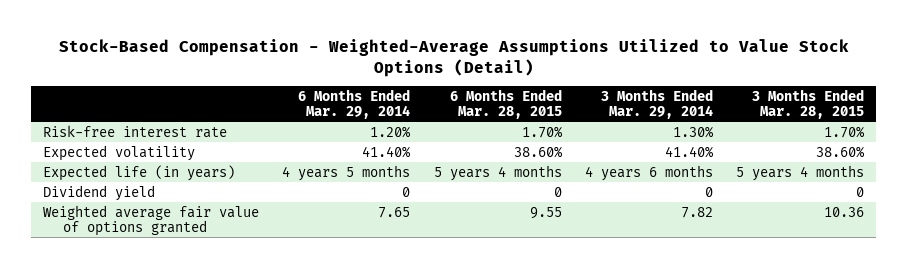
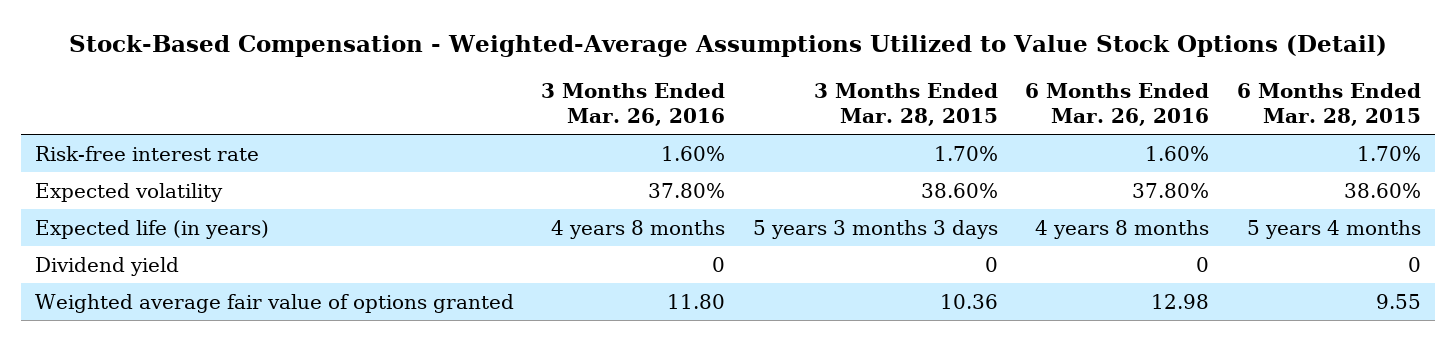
- | 6 Months Ended Mar. 29, 2014 | 6 Months Ended Mar. 28, 2015 | 3 Months Ended Mar. 29, 2014 | 3 Months Ended Mar. 28, 2015
+ | 3 Months Ended Mar. 26, 2016 | 3 Months Ended Mar. 28, 2015 | 6 Months Ended Mar. 26, 2016 | 6 Months Ended Mar. 28, 2015
- Expected life (in years) | 4 years 5 months | 5 years 4 months | 4 years 6 months | 5 years 4 months
+ Expected life (in years) | 4 years 8 months | 5 years 3 months 3 days | 4 years 8 months | 5 years 4 months

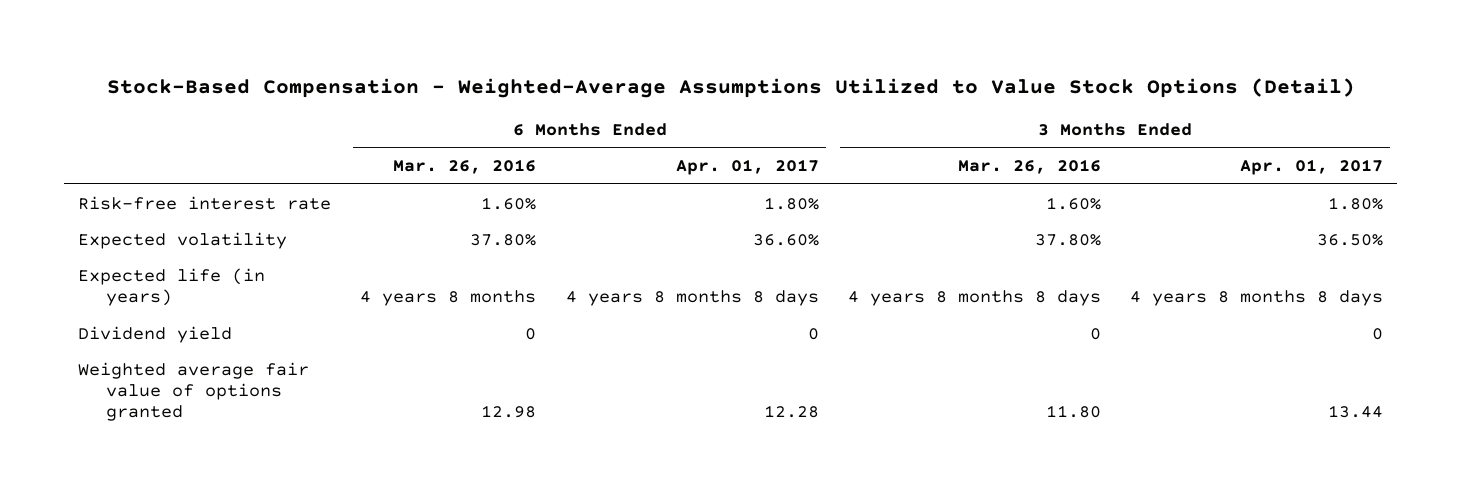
- | 3 Months Ended Mar. 26, 2016 | 3 Months Ended Mar. 28, 2015 | 6 Months Ended Mar. 26, 2016 | 6 Months Ended Mar. 28, 2015
+ | 6 Months Ended Mar. 26, 2016 | 6 Months Ended Apr. 01, 2017 | 3 Months Ended Mar. 26, 2016 | 3 Months Ended Apr. 01, 2017
- Expected life (in years) | 4 years 8 months | 5 years 3 months 3 days | 4 years 8 months | 5 years 4 months
+ Expected life (in years) | 4 years 8 months | 4 years 8 months 8 days | 4 years 8 months 8 days | 4 years 8 months 8 days

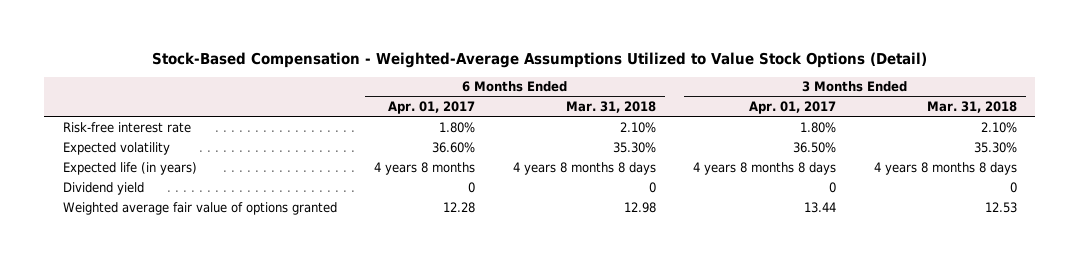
- | 6 Months Ended Mar. 26, 2016 | 6 Months Ended Apr. 01, 2017 | 3 Months Ended Mar. 26, 2016 | 3 Months Ended Apr. 01, 2017
+ | 6 Months Ended Apr. 01, 2017 | 6 Months Ended Mar. 31, 2018 | 3 Months Ended Apr. 01, 2017 | 3 Months Ended Mar. 31, 2018
- Expected life (in years) | 4 years 8 months | 4 years 8 months 8 days | 4 years 8 months 8 days | 4 years 8 months 8 days
+ Expected life (in years) | 4 years 8 months | 4 years 8 months 8 days | 4 years 8 months 8 days | 4 years 8 months 8 days

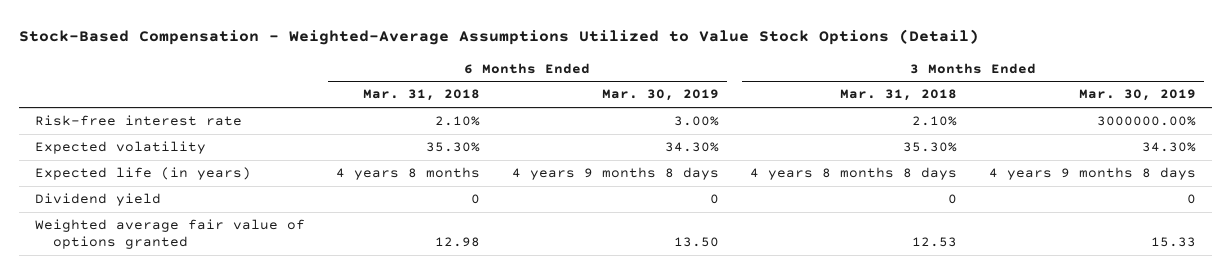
- | 6 Months Ended Apr. 01, 2017 | 6 Months Ended Mar. 31, 2018 | 3 Months Ended Apr. 01, 2017 | 3 Months Ended Mar. 31, 2018
+ | 6 Months Ended Mar. 31, 2018 | 6 Months Ended Mar. 30, 2019 | 3 Months Ended Mar. 31, 2018 | 3 Months Ended Mar. 30, 2019
- Expected life (in years) | 4 years 8 months | 4 years 8 months 8 days | 4 years 8 months 8 days | 4 years 8 months 8 days
+ Expected life (in years) | 4 years 8 months | 4 years 9 months 8 days | 4 years 8 months 8 days | 4 years 9 months 8 days

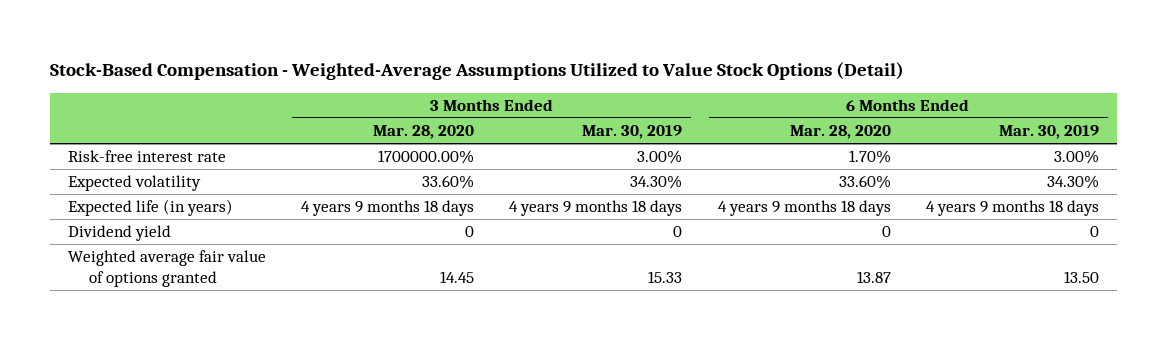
- | 6 Months Ended Mar. 31, 2018 | 6 Months Ended Mar. 30, 2019 | 3 Months Ended Mar. 31, 2018 | 3 Months Ended Mar. 30, 2019
+ | 3 Months Ended Mar. 28, 2020 | 3 Months Ended Mar. 30, 2019 | 6 Months Ended Mar. 28, 2020 | 6 Months Ended Mar. 30, 2019
- Risk-free interest rate | 2.10% | 3.00% | 2.10% | 3000000.00%
+ Risk-free interest rate | 1700000.00% | 3.00% | 1.70% | 3.00%
- Expected life (in years) | 4 years 8 months | 4 years 9 months 8 days | 4 years 8 months 8 days | 4 years 9 months 8 days
+ Expected life (in years) | 4 years 9 months 18 days | 4 years 9 months 18 days | 4 years 9 months 18 days | 4 years 9 months 18 days

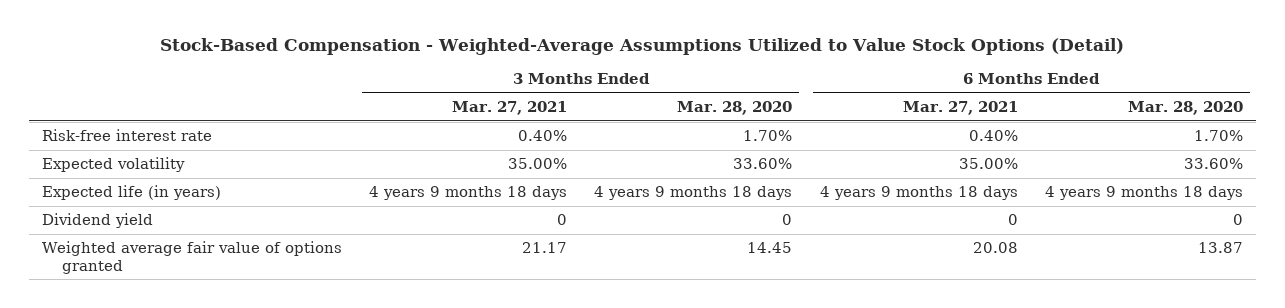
- | 3 Months Ended Mar. 28, 2020 | 3 Months Ended Mar. 30, 2019 | 6 Months Ended Mar. 28, 2020 | 6 Months Ended Mar. 30, 2019
+ | 3 Months Ended Mar. 27, 2021 | 3 Months Ended Mar. 28, 2020 | 6 Months Ended Mar. 27, 2021 | 6 Months Ended Mar. 28, 2020
- Risk-free interest rate | 1700000.00% | 3.00% | 1.70% | 3.00%
+ Risk-free interest rate | 0.40% | 1.70% | 0.40% | 1.70%

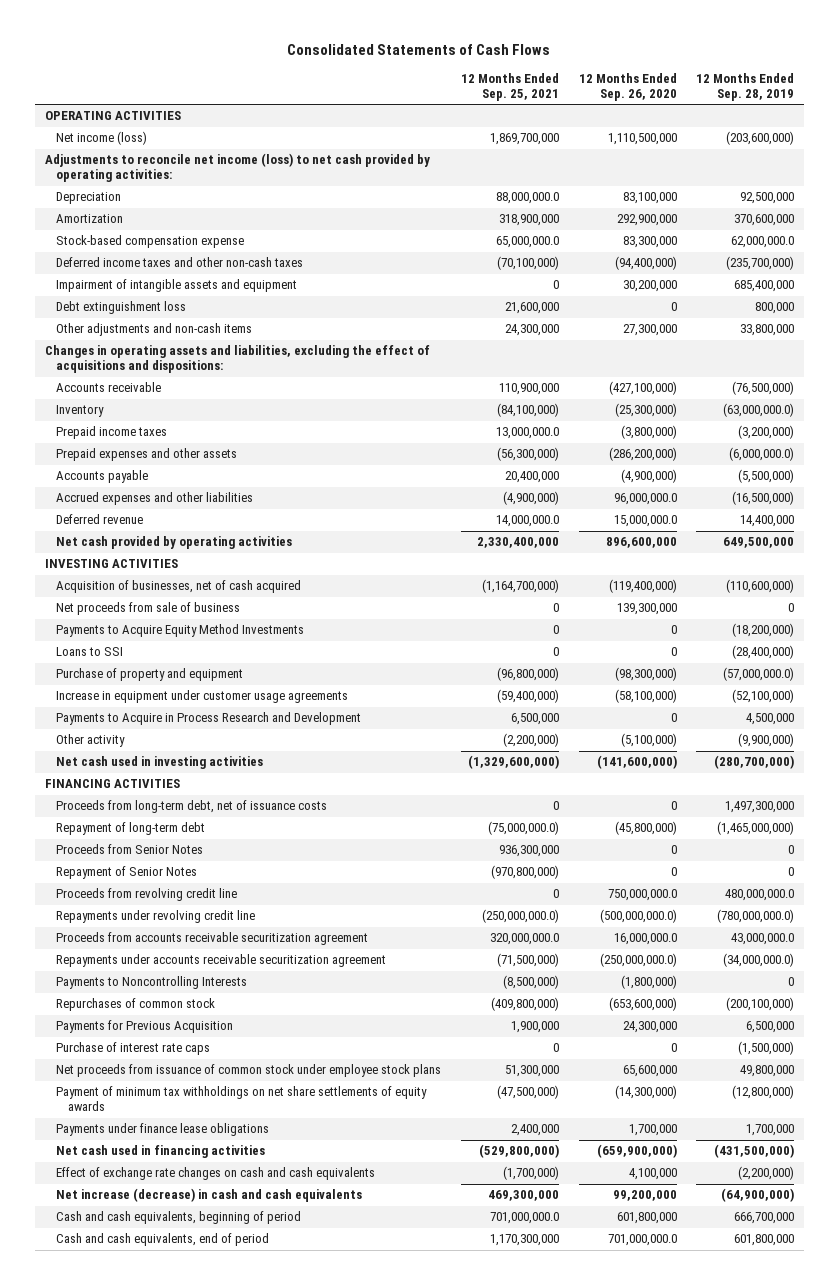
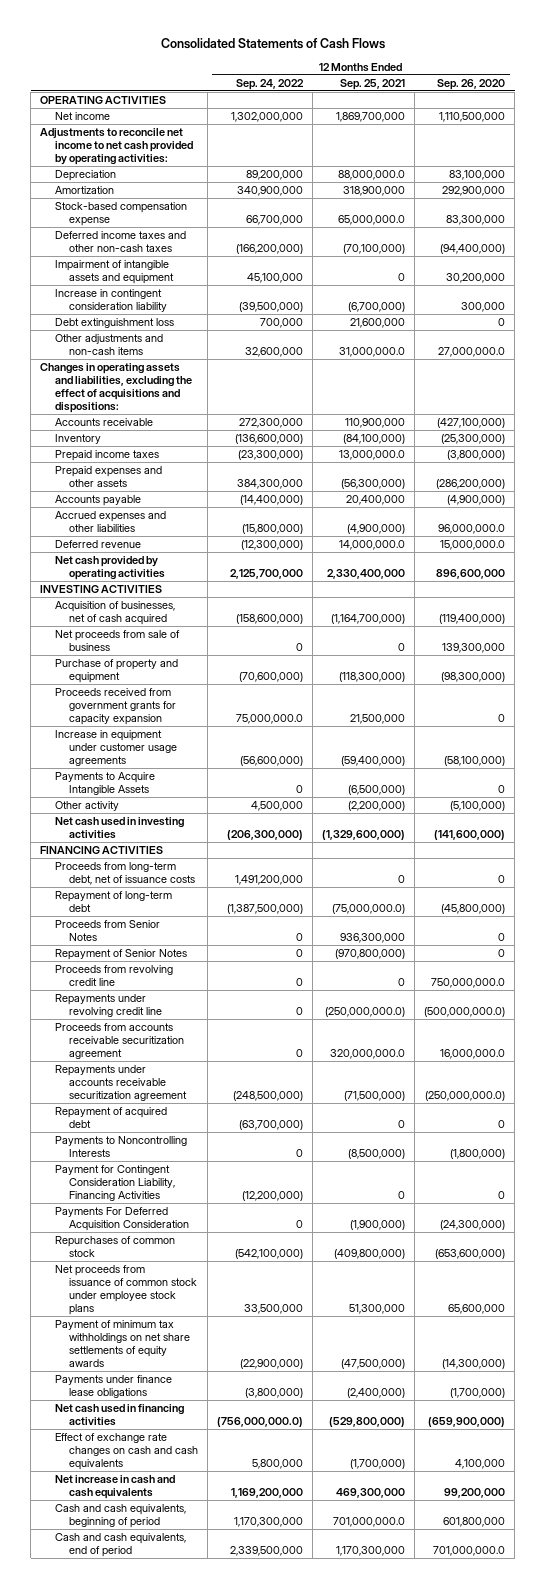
- | 12 Months Ended Sep. 25, 2021 | 12 Months Ended Sep. 26, 2020 | 12 Months Ended Sep. 28, 2019
+ | 12 Months Ended Sep. 24, 2022 | 12 Months Ended Sep. 25, 2021 | 12 Months Ended Sep. 26, 2020
- Net income (loss) | 1,869,700,000 | 1,110,500,000 | (203,600,000)
- Adjustments to reconcile net income (loss) to net cash provided by operating activities:
+ Net income | 1,302,000,000 | 1,869,700,000 | 1,110,500,000
+ Adjustments to reconcile net income to net cash provided by operating activities:
+ Increase in contingent consideration liability | (39,500,000) | (6,700,000) | 300,000
- Other adjustments and non-cash items | 24,300,000 | 27,300,000 | 33,800,000
+ Other adjustments and non-cash items | 32,600,000 | 31,000,000.0 | 27,000,000.0
- Payments to Acquire Equity Method Investments | 0 | 0 | (18,200,000)
- Loans to SSI | 0 | 0 | (28,400,000)
- Purchase of property and equipment | (96,800,000) | (98,300,000) | (57,000,000.0)
+ Purchase of property and equipment | (70,600,000) | (118,300,000) | (98,300,000)
+ Proceeds received from government grants for capacity expansion | 75,000,000.0 | 21,500,000 | 0
- Payments to Acquire in Process Research and Development | 6,500,000 | 0 | 4,500,000
+ Payments to Acquire Intangible Assets | 0 | (6,500,000) | 0
+ Repayment of acquired debt | (63,700,000) | 0 | 0
+ Payment for Contingent Consideration Liability, Financing Activities | (12,200,000) | 0 | 0
+ Payments For Deferred Acquisition Consideration | 0 | (1,900,000) | (24,300,000)
- Payments for Previous Acquisition | 1,900,000 | 24,300,000 | 6,500,000
- Purchase of interest rate caps | 0 | 0 | (1,500,000)
- Payments under finance lease obligations | 2,400,000 | 1,700,000 | 1,700,000
+ Payments under finance lease obligations | (3,800,000) | (2,400,000) | (1,700,000)
- Net increase (decrease) in cash and cash equivalents | 469,300,000 | 99,200,000 | (64,900,000)
+ Net increase in cash and cash equivalents | 1,169,200,000 | 469,300,000 | 99,200,000

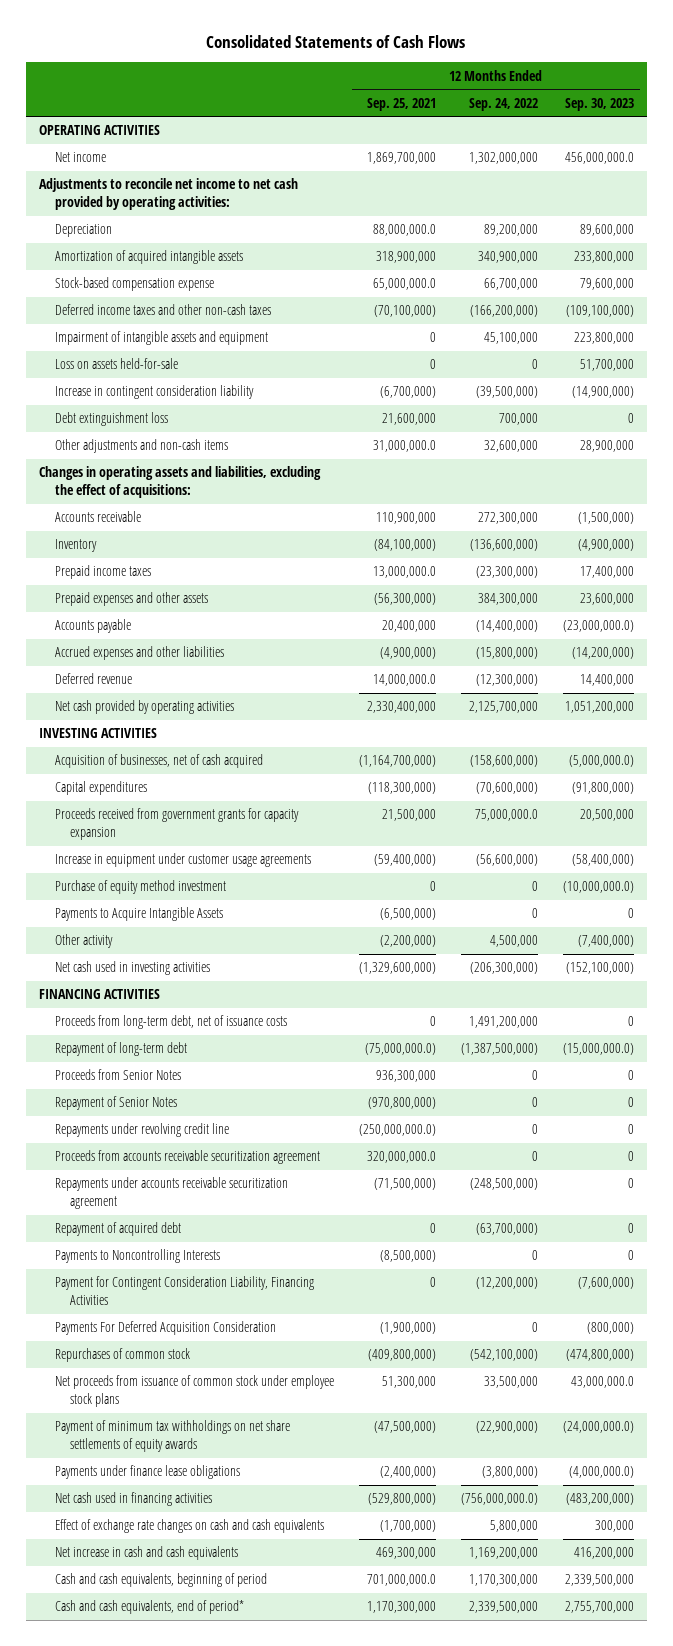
- | 12 Months Ended Sep. 24, 2022 | 12 Months Ended Sep. 25, 2021 | 12 Months Ended Sep. 26, 2020
+ | 12 Months Ended Sep. 25, 2021 | 12 Months Ended Sep. 24, 2022 | 12 Months Ended Sep. 30, 2023
- Amortization | 340,900,000 | 318,900,000 | 292,900,000
+ Amortization of acquired intangible assets | 318,900,000 | 340,900,000 | 233,800,000
+ Loss on assets held-for-sale | 0 | 0 | 51,700,000
- Changes in operating assets and liabilities, excluding the effect of acquisitions and dispositions:
+ Changes in operating assets and liabilities, excluding the effect of acquisitions:
- Net proceeds from sale of business | 0 | 0 | 139,300,000
- Purchase of property and equipment | (70,600,000) | (118,300,000) | (98,300,000)
+ Capital expenditures | (118,300,000) | (70,600,000) | (91,800,000)
+ Purchase of equity method investment | 0 | 0 | (10,000,000.0)
- Proceeds from revolving credit line | 0 | 0 | 750,000,000.0
- Cash and cash equivalents, end of period | 2,339,500,000 | 1,170,300,000 | 701,000,000.0
+ Cash and cash equivalents, end of period* | 1,170,300,000 | 2,339,500,000 | 2,755,700,000

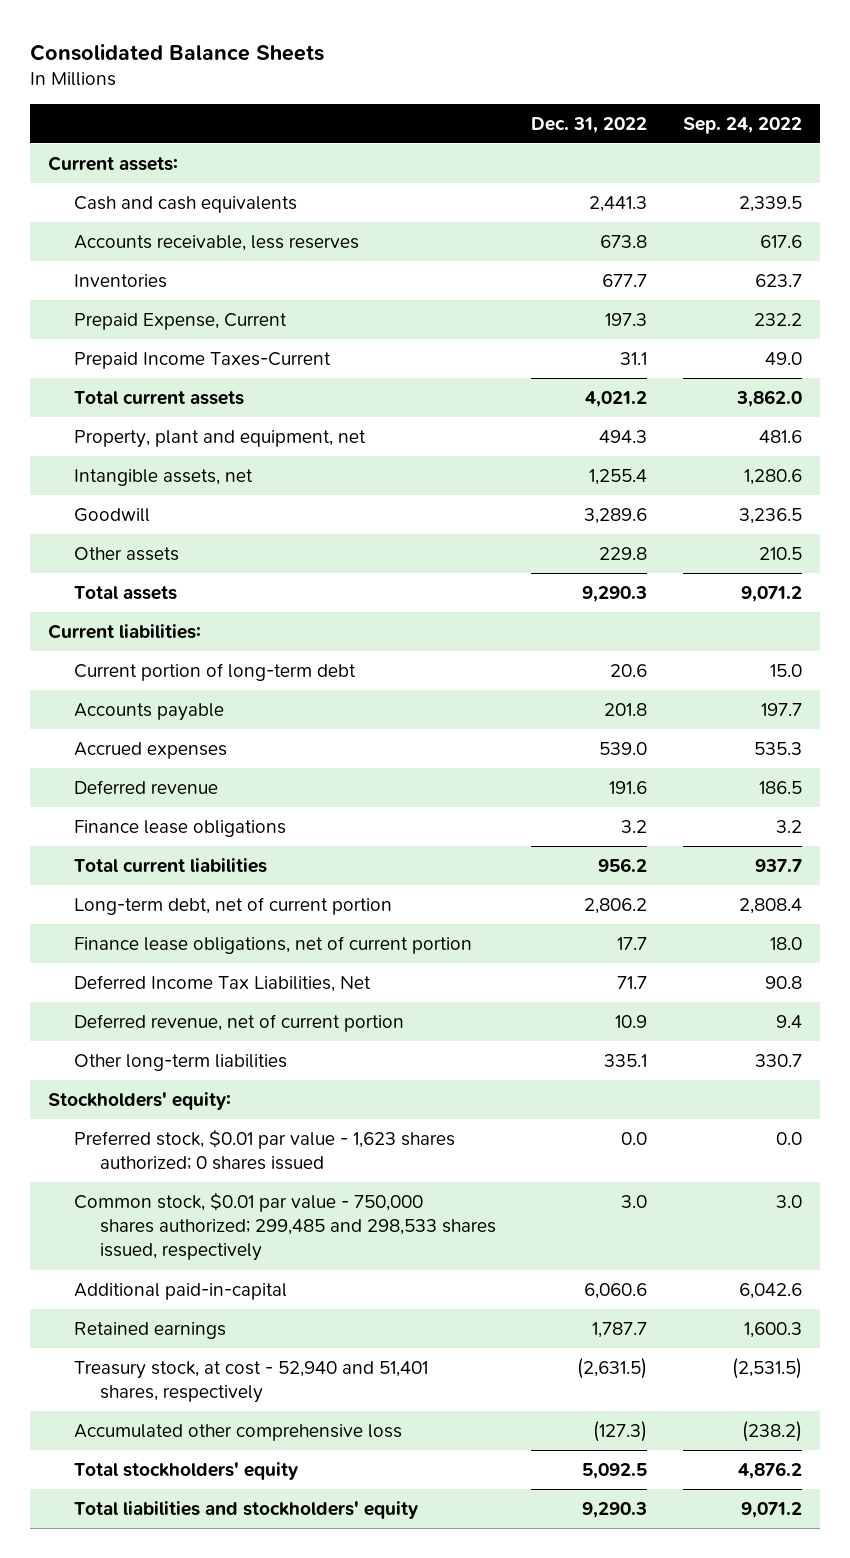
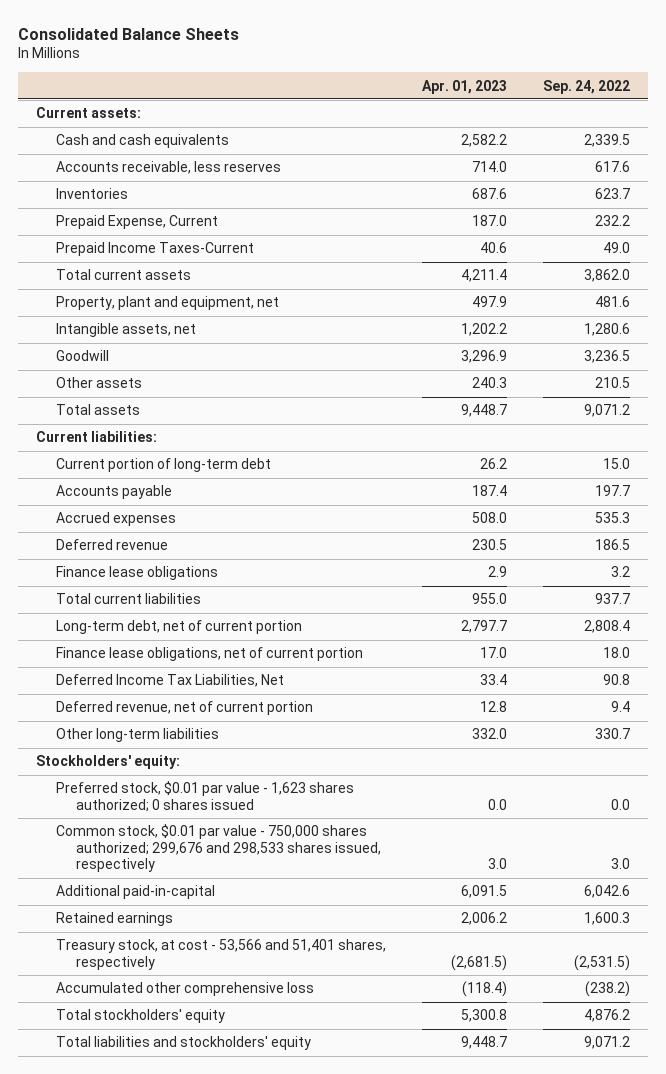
- | Dec. 31, 2022 | Sep. 24, 2022
+ | Apr. 01, 2023 | Sep. 24, 2022
- Common stock, $0.01 par value - 750,000 shares authorized; 299,485 and 298,533 shares issued, respectively | 3.0 | 3.0
+ Common stock, $0.01 par value - 750,000 shares authorized; 299,676 and 298,533 shares issued, respectively | 3.0 | 3.0
- Treasury stock, at cost - 52,940 and 51,401 shares, respectively | (2,631.5) | (2,531.5)
+ Treasury stock, at cost - 53,566 and 51,401 shares, respectively | (2,681.5) | (2,531.5)

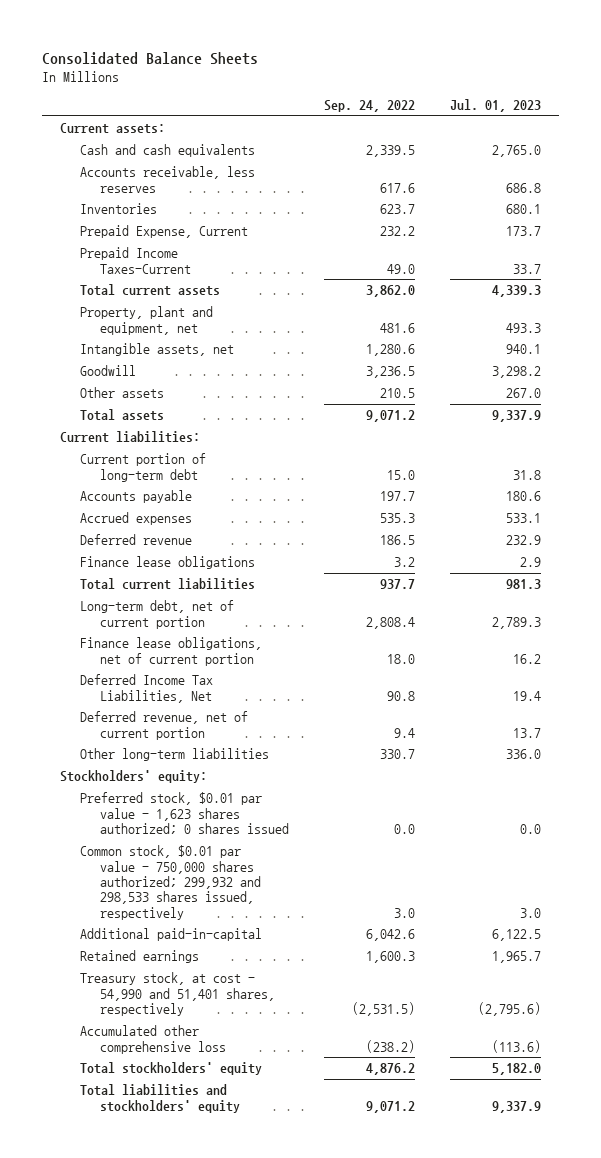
- | Apr. 01, 2023 | Sep. 24, 2022
+ | Sep. 24, 2022 | Jul. 01, 2023
- Common stock, $0.01 par value - 750,000 shares authorized; 299,676 and 298,533 shares issued, respectively | 3.0 | 3.0
+ Common stock, $0.01 par value - 750,000 shares authorized; 299,932 and 298,533 shares issued, respectively | 3.0 | 3.0
- Treasury stock, at cost - 53,566 and 51,401 shares, respectively | (2,681.5) | (2,531.5)
+ Treasury stock, at cost - 54,990 and 51,401 shares, respectively | (2,531.5) | (2,795.6)

